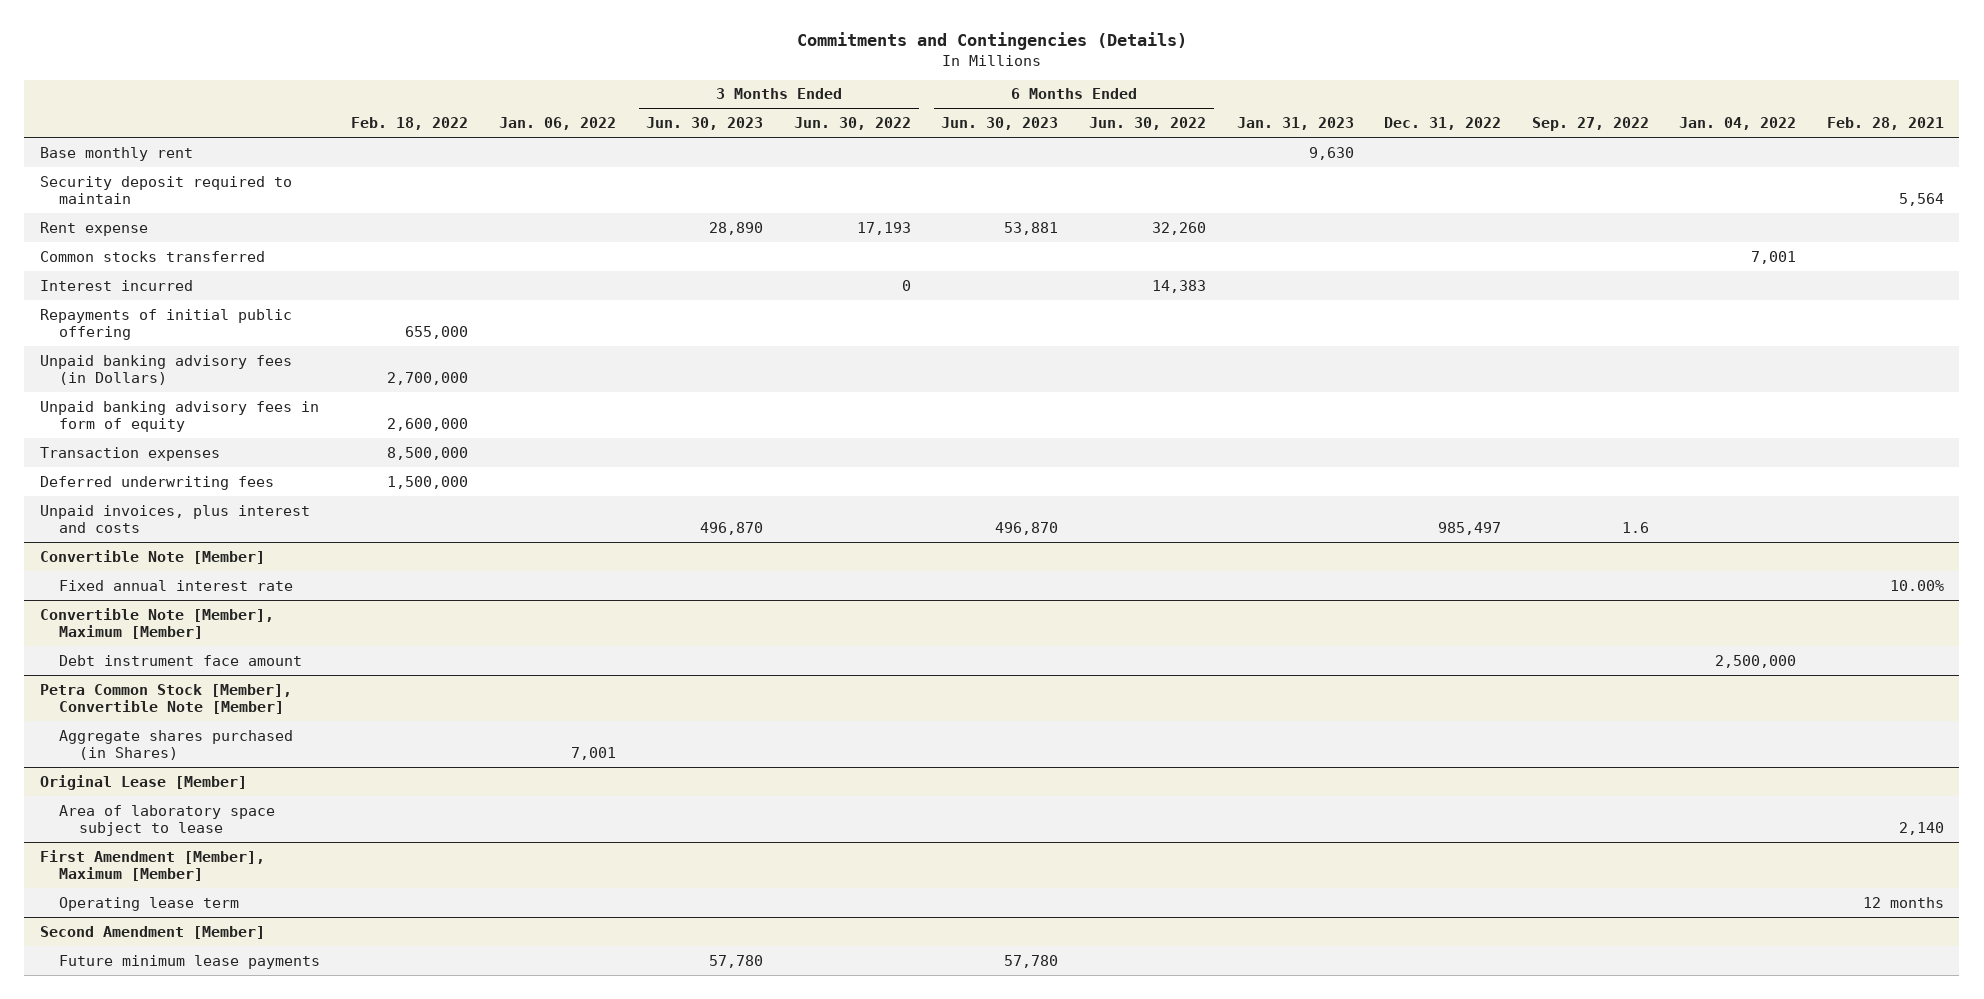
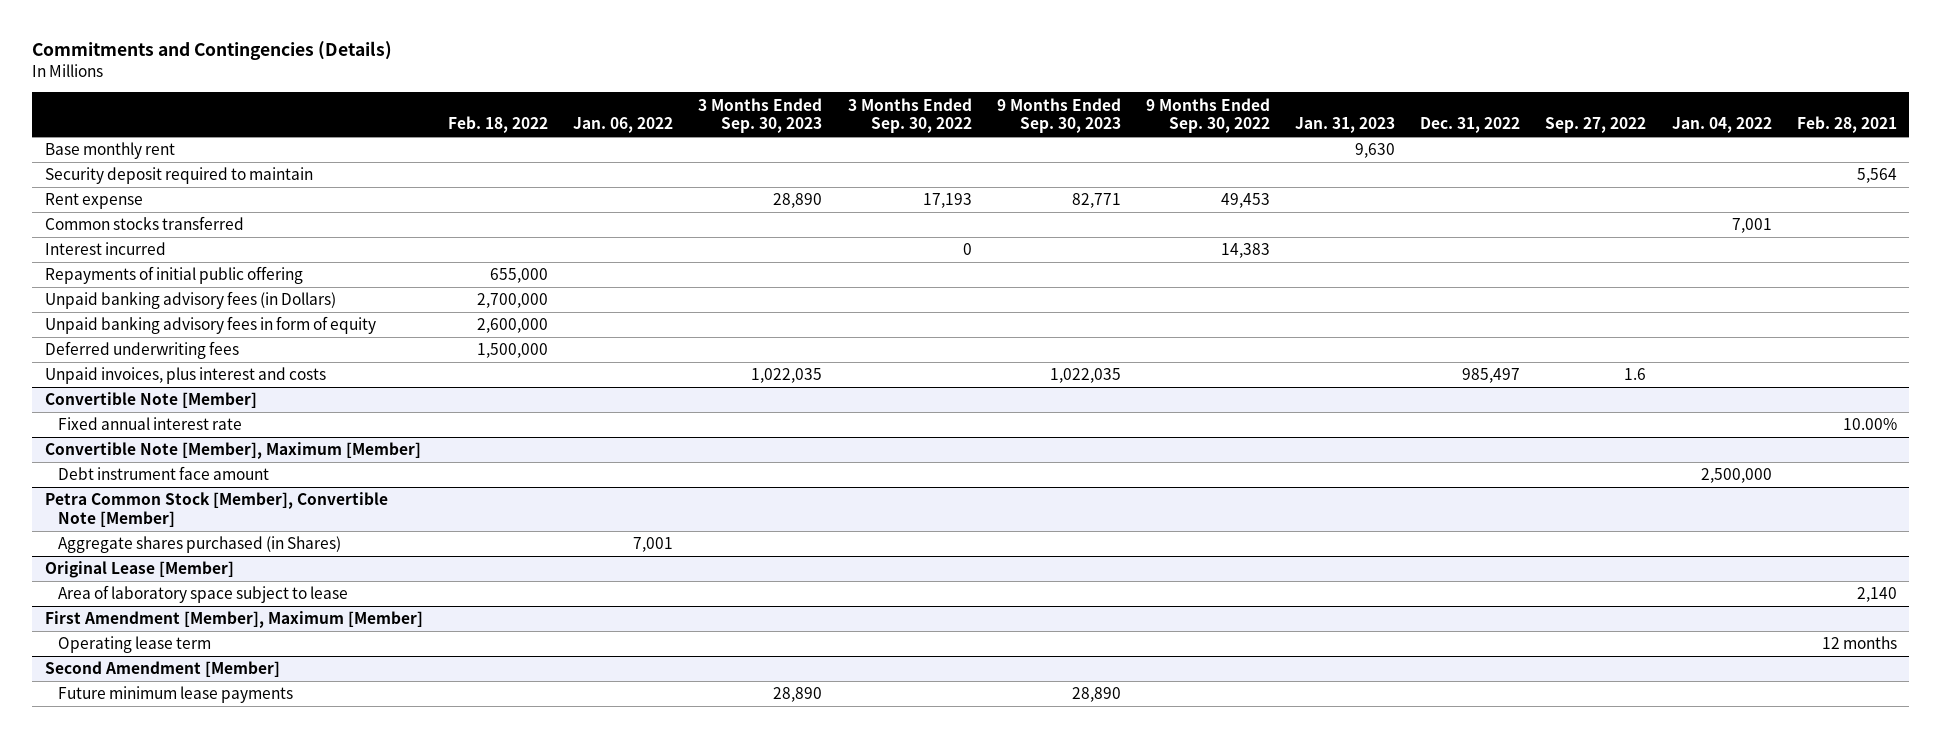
- | Feb. 18, 2022 | Jan. 06, 2022 | 3 Months Ended Jun. 30, 2023 | 3 Months Ended Jun. 30, 2022 | 6 Months Ended Jun. 30, 2023 | 6 Months Ended Jun. 30, 2022 | Jan. 31, 2023 | Dec. 31, 2022 | Sep. 27, 2022 | Jan. 04, 2022 | Feb. 28, 2021
+ | Feb. 18, 2022 | Jan. 06, 2022 | 3 Months Ended Sep. 30, 2023 | 3 Months Ended Sep. 30, 2022 | 9 Months Ended Sep. 30, 2023 | 9 Months Ended Sep. 30, 2022 | Jan. 31, 2023 | Dec. 31, 2022 | Sep. 27, 2022 | Jan. 04, 2022 | Feb. 28, 2021
- Transaction expenses | 8,500,000 | | | | | | | | | |

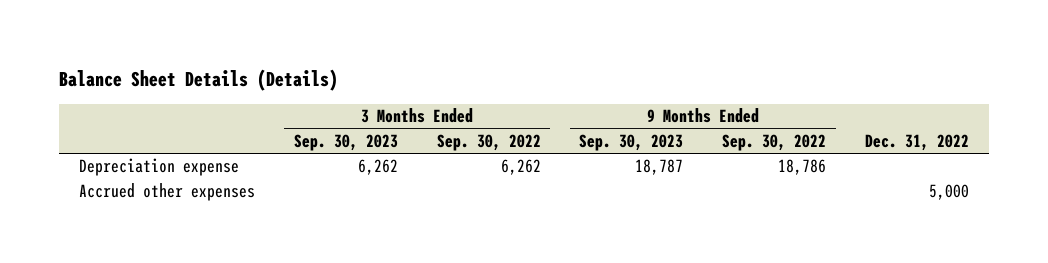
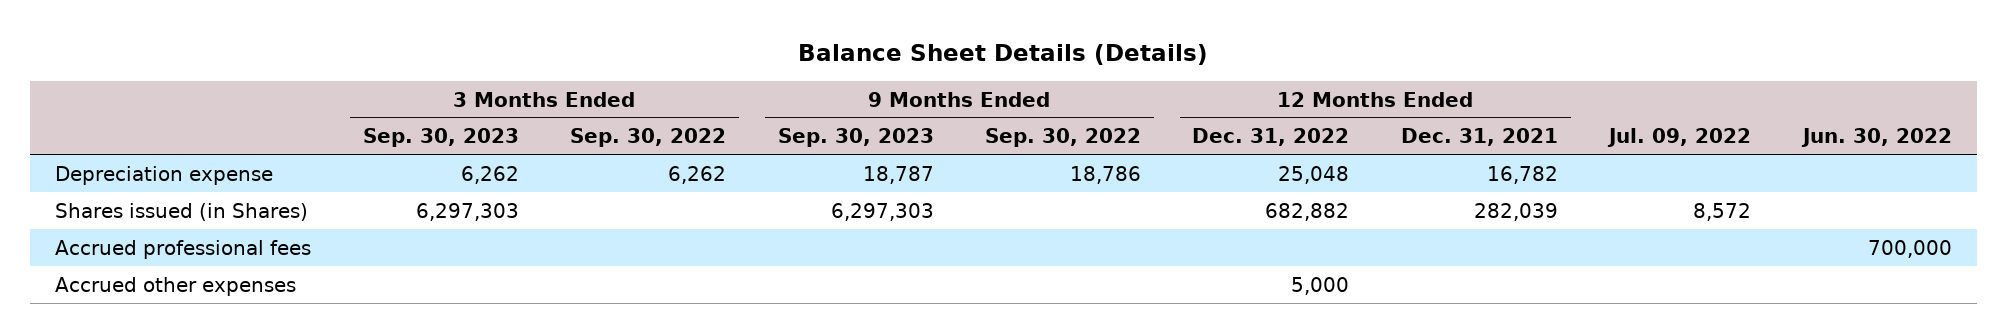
- | 3 Months Ended Sep. 30, 2023 | 3 Months Ended Sep. 30, 2022 | 9 Months Ended Sep. 30, 2023 | 9 Months Ended Sep. 30, 2022 | Dec. 31, 2022
+ | 3 Months Ended Sep. 30, 2023 | 3 Months Ended Sep. 30, 2022 | 9 Months Ended Sep. 30, 2023 | 9 Months Ended Sep. 30, 2022 | 12 Months Ended Dec. 31, 2022 | 12 Months Ended Dec. 31, 2021 | Jul. 09, 2022 | Jun. 30, 2022
+ Shares issued (in Shares) | 6,297,303 | | 6,297,303 | | 682,882 | 282,039 | 8,572 |
+ Accrued professional fees | | | | | | | | 700,000

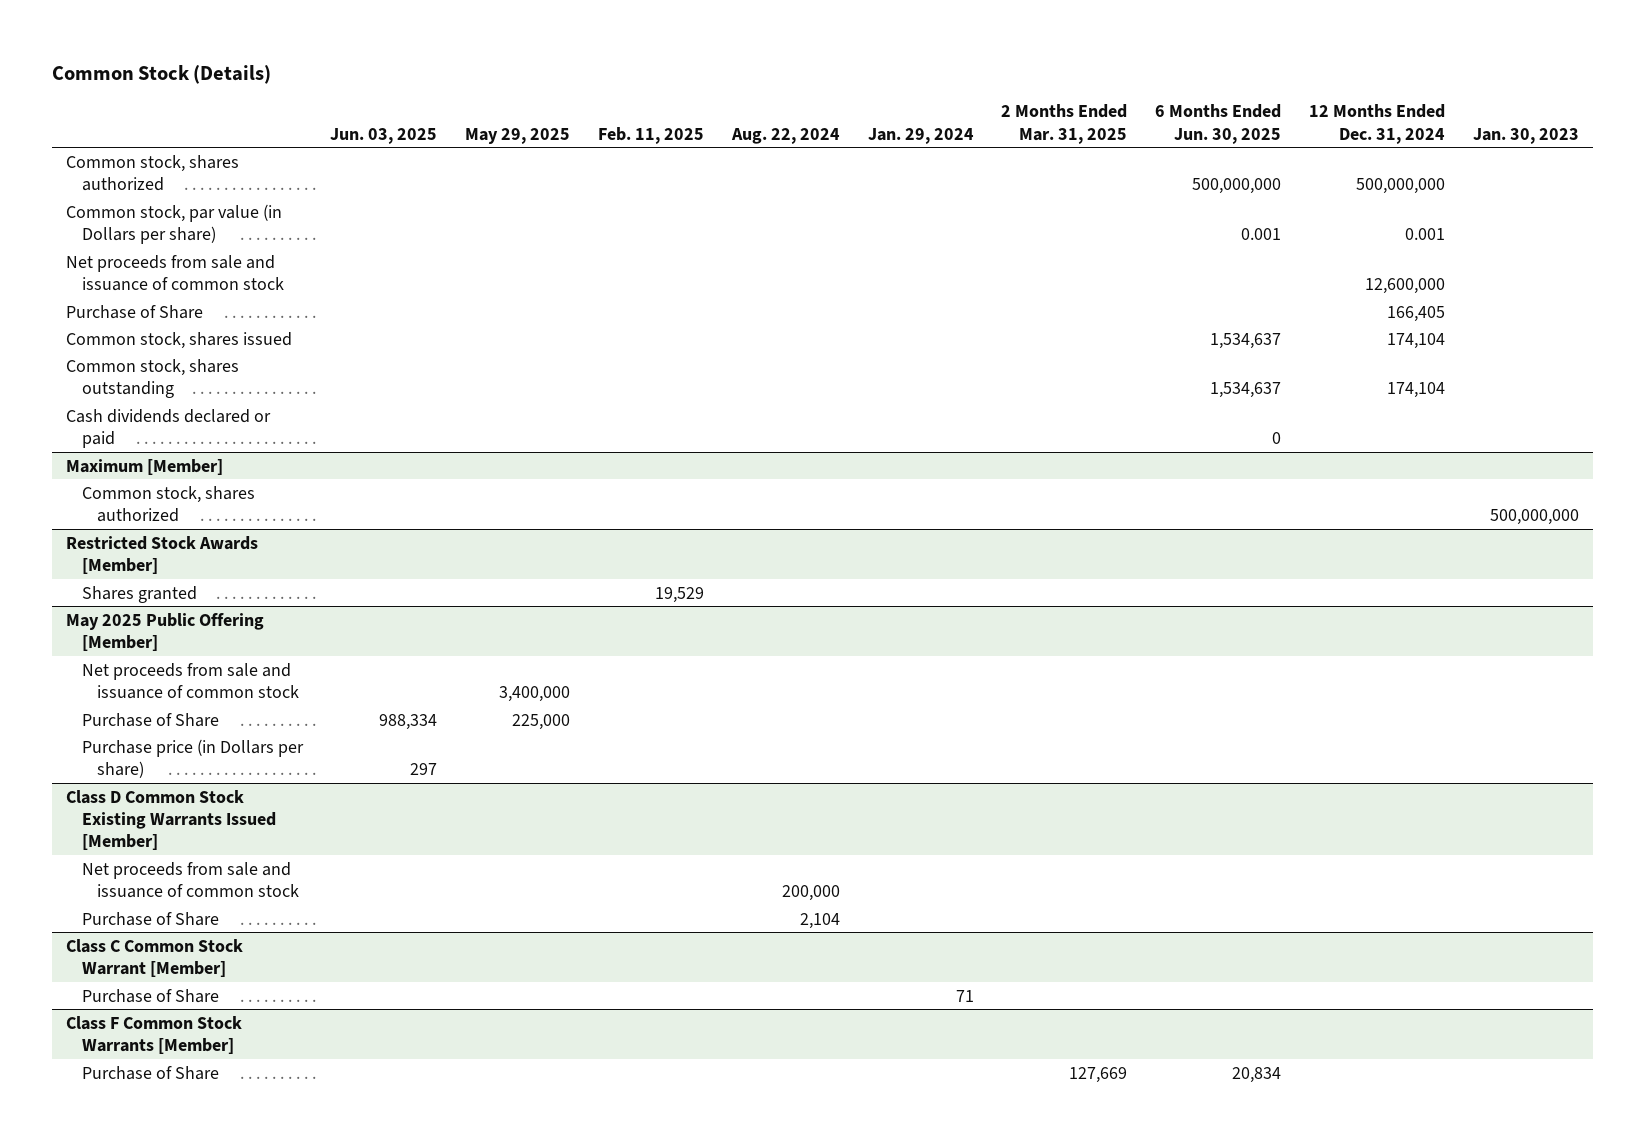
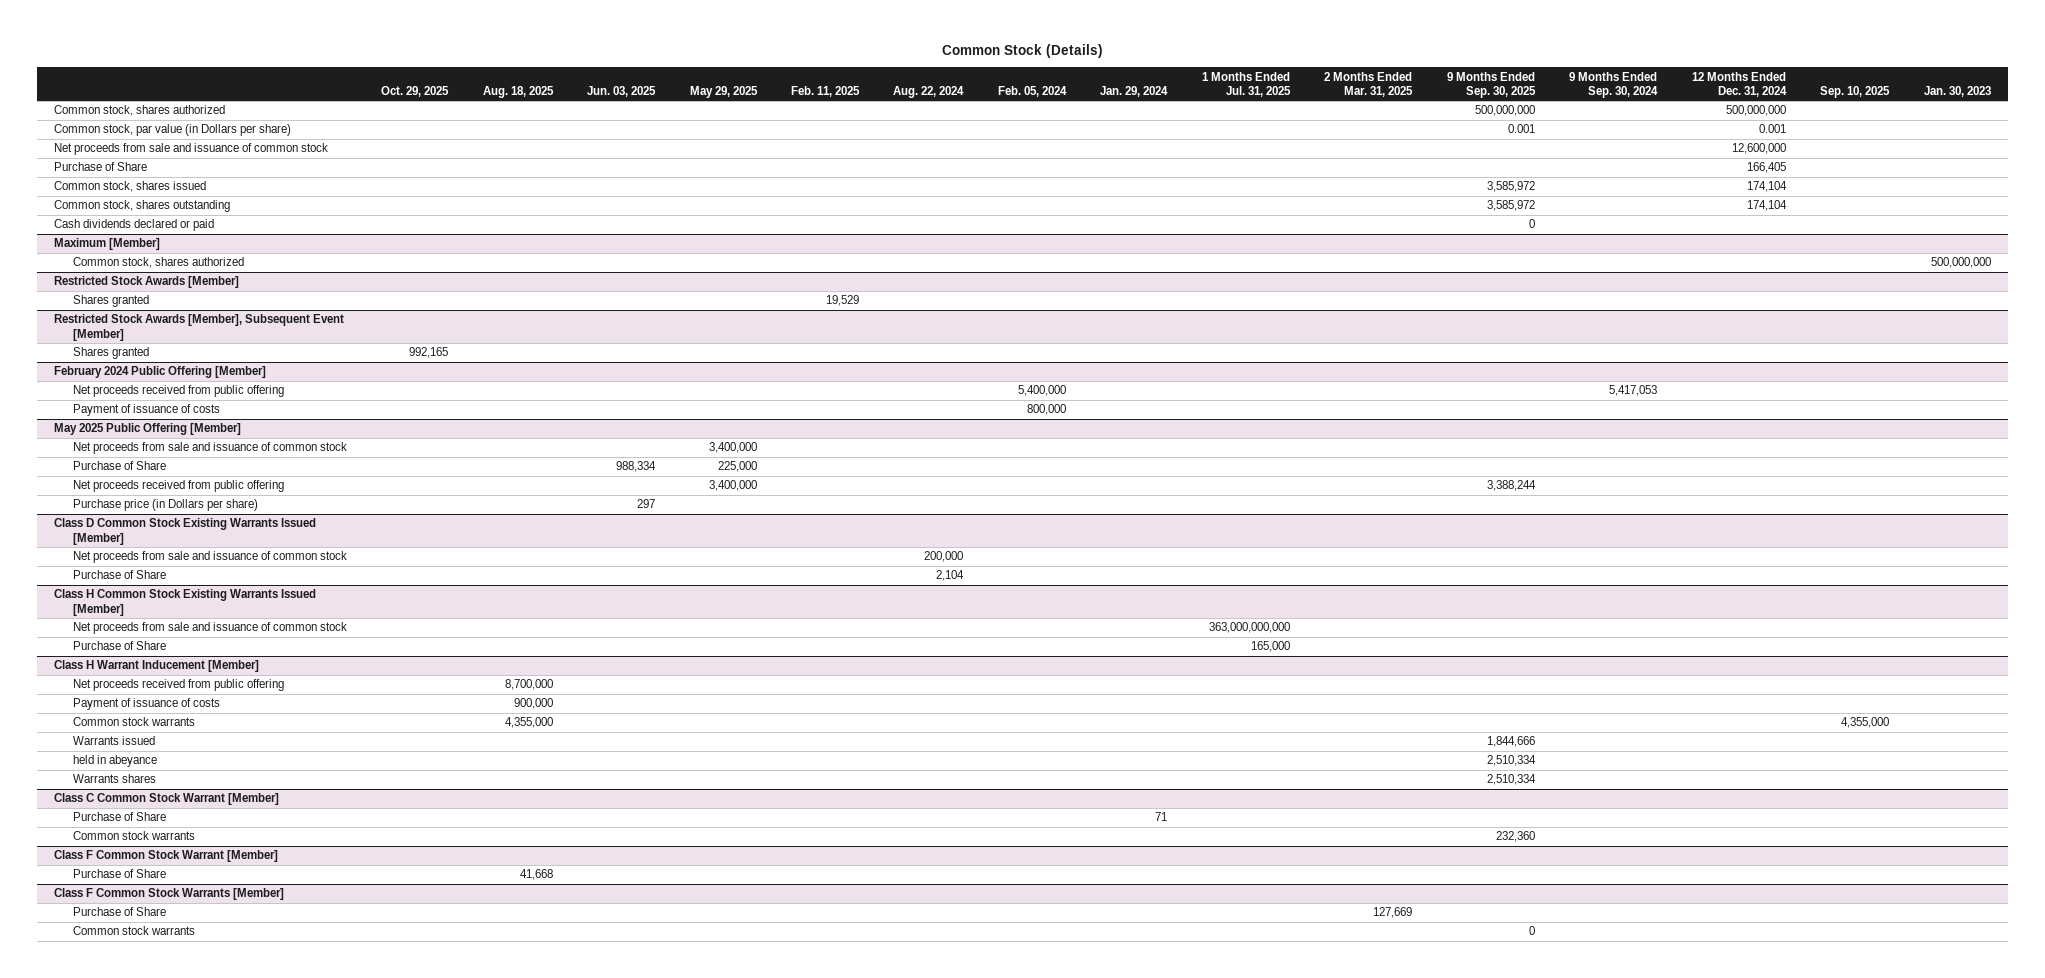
- | Jun. 03, 2025 | May 29, 2025 | Feb. 11, 2025 | Aug. 22, 2024 | Jan. 29, 2024 | 2 Months Ended Mar. 31, 2025 | 6 Months Ended Jun. 30, 2025 | 12 Months Ended Dec. 31, 2024 | Jan. 30, 2023
+ | Oct. 29, 2025 | Aug. 18, 2025 | Jun. 03, 2025 | May 29, 2025 | Feb. 11, 2025 | Aug. 22, 2024 | Feb. 05, 2024 | Jan. 29, 2024 | 1 Months Ended Jul. 31, 2025 | 2 Months Ended Mar. 31, 2025 | 9 Months Ended Sep. 30, 2025 | 9 Months Ended Sep. 30, 2024 | 12 Months Ended Dec. 31, 2024 | Sep. 10, 2025 | Jan. 30, 2023
+ Restricted Stock Awards [Member], Subsequent Event [Member]
+ Shares granted | 992,165 | | | | | | | | | | | | | |
+ February 2024 Public Offering [Member]
+ Net proceeds received from public offering | | | | | | | 5,400,000 | | | | | 5,417,053 | | |
+ Payment of issuance of costs | | | | | | | 800,000 | | | | | | | |
@ May 2025 Public Offering [Member]
+ Net proceeds received from public offering | | | | 3,400,000 | | | | | | | 3,388,244 | | | |
+ Class H Common Stock Existing Warrants Issued [Member]
+ Net proceeds from sale and issuance of common stock | | | | | | | | | 363,000,000,000 | | | | | |
+ Purchase of Share | | | | | | | | | 165,000 | | | | | |
+ Class H Warrant Inducement [Member]
+ Net proceeds received from public offering | | 8,700,000 | | | | | | | | | | | | |
+ Payment of issuance of costs | | 900,000 | | | | | | | | | | | | |
+ Common stock warrants | | 4,355,000 | | | | | | | | | | | | 4,355,000 |
+ Warrants issued | | | | | | | | | | | 1,844,666 | | | |
+ held in abeyance | | | | | | | | | | | 2,510,334 | | | |
+ Warrants shares | | | | | | | | | | | 2,510,334 | | | |
@ Class C Common Stock Warrant [Member]
+ Common stock warrants | | | | | | | | | | | 232,360 | | | |
+ Class F Common Stock Warrant [Member]
+ Purchase of Share | | 41,668 | | | | | | | | | | | | |
@ Class F Common Stock Warrants [Member]
+ Common stock warrants | | | | | | | | | | | 0 | | | |

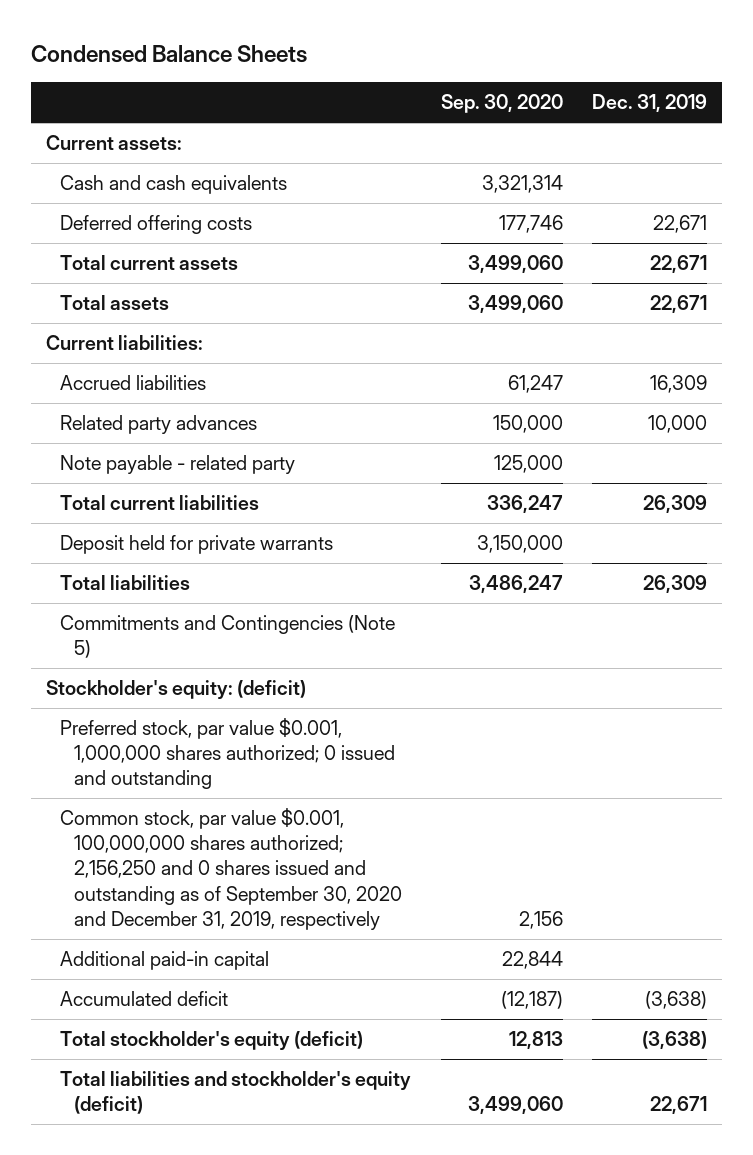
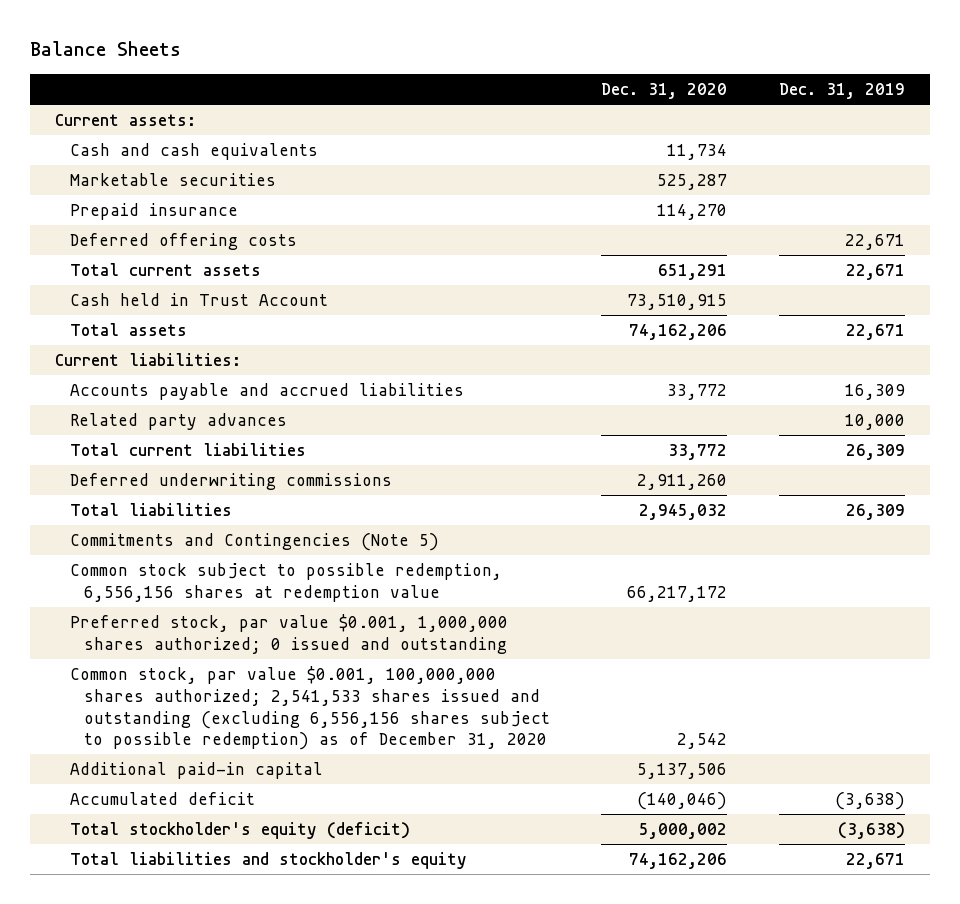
- Condensed Balance Sheets
+ Balance Sheets
- | Sep. 30, 2020 | Dec. 31, 2019
+ | Dec. 31, 2020 | Dec. 31, 2019
+ Marketable securities | 525,287 |
+ Prepaid insurance | 114,270 |
+ Cash held in Trust Account | 73,510,915 |
- Accrued liabilities | 61,247 | 16,309
+ Accounts payable and accrued liabilities | 33,772 | 16,309
- Note payable - related party | 125,000 |
- Deposit held for private warrants | 3,150,000 |
+ Deferred underwriting commissions | 2,911,260 |
- Stockholder's equity: (deficit)
+ Common stock subject to possible redemption, 6,556,156 shares at redemption value | 66,217,172 |
- Common stock, par value $0.001, 100,000,000 shares authorized; 2,156,250 and 0 shares issued and outstanding as of September 30, 2020 and December 31, 2019, respectively | 2,156 |
+ Common stock, par value $0.001, 100,000,000 shares authorized; 2,541,533 shares issued and outstanding (excluding 6,556,156 shares subject to possible redemption) as of December 31, 2020 | 2,542 |
- Total liabilities and stockholder's equity (deficit) | 3,499,060 | 22,671
+ Total liabilities and stockholder's equity | 74,162,206 | 22,671

